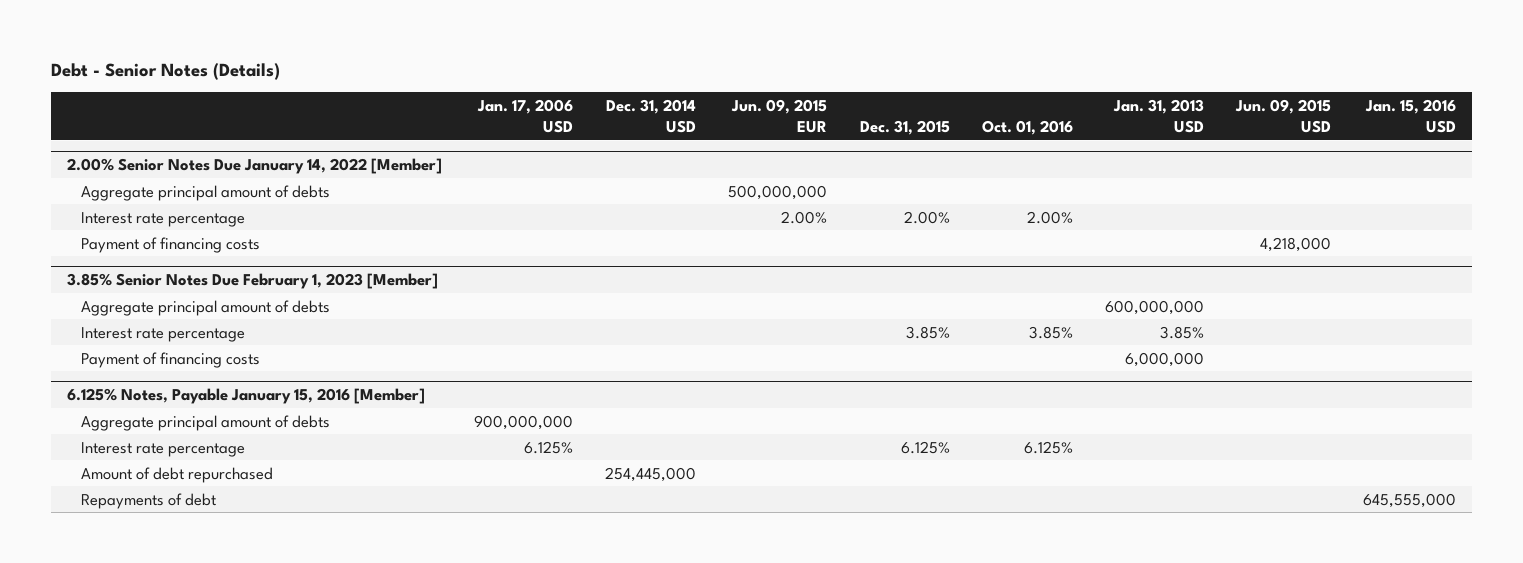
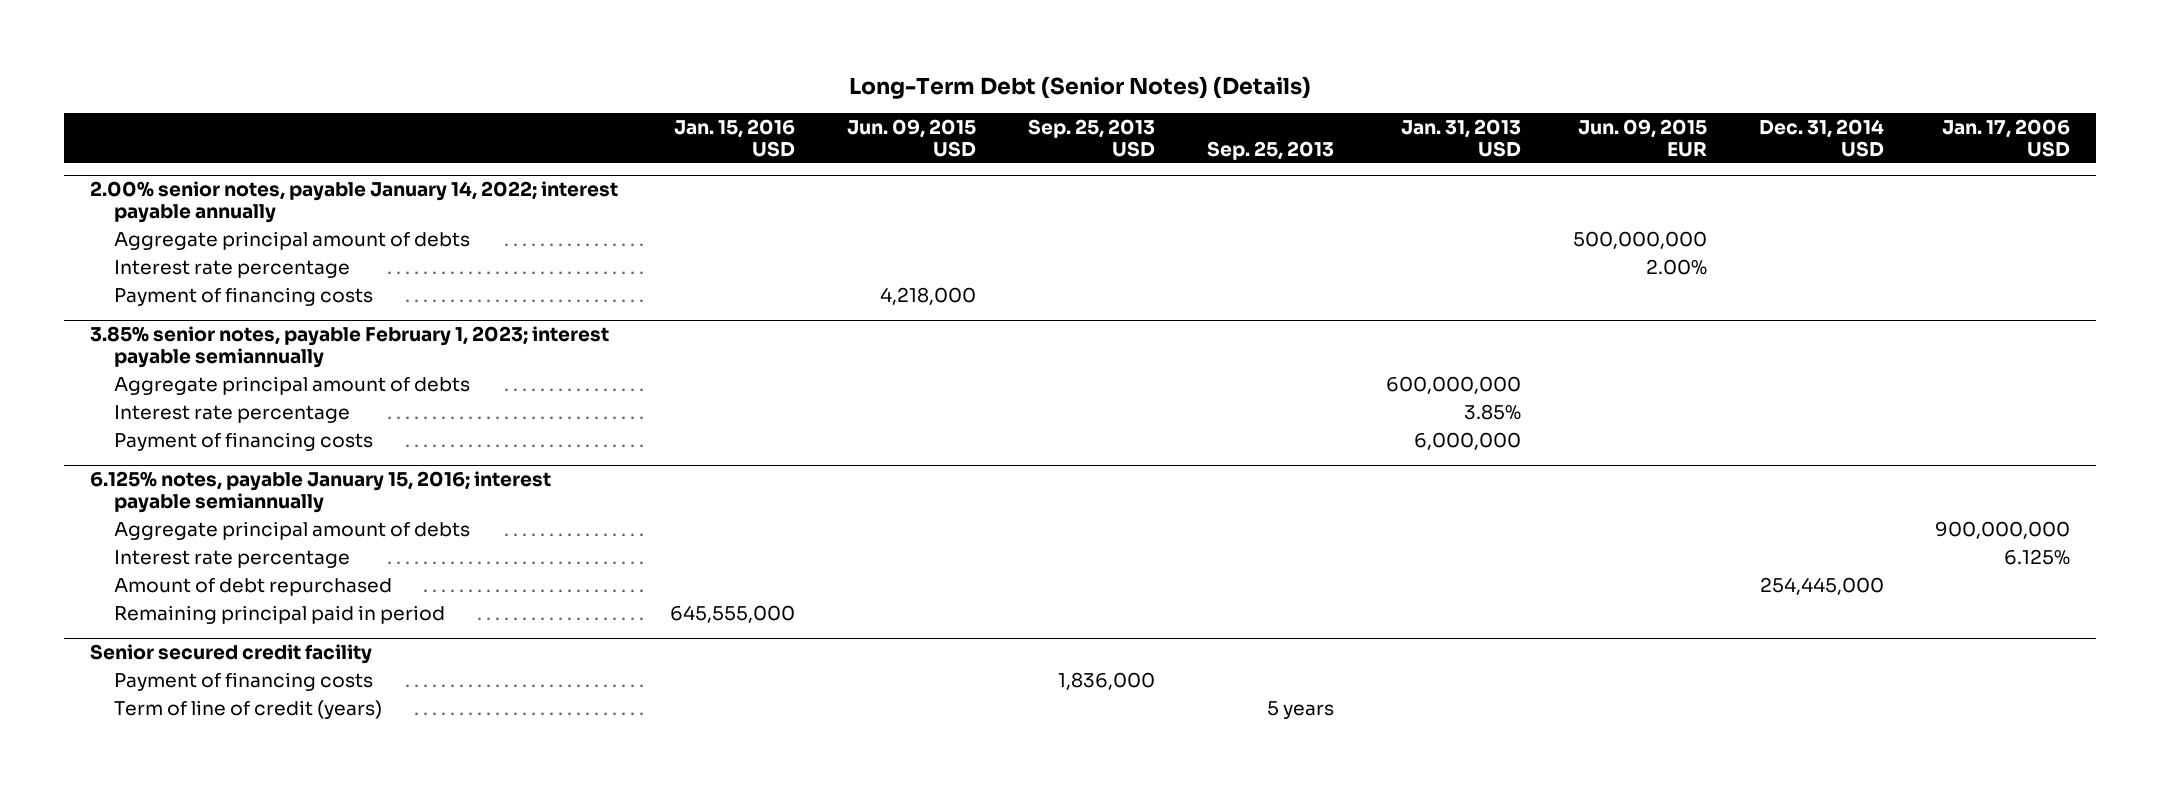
- Debt - Senior Notes (Details)
+ Long-Term Debt (Senior Notes) (Details)
- | Jan. 17, 2006 USD | Dec. 31, 2014 USD | Jun. 09, 2015 EUR | Dec. 31, 2015 | Oct. 01, 2016 | Jan. 31, 2013 USD | Jun. 09, 2015 USD | Jan. 15, 2016 USD
+ | Jan. 15, 2016 USD | Jun. 09, 2015 USD | Sep. 25, 2013 USD | Sep. 25, 2013 | Jan. 31, 2013 USD | Jun. 09, 2015 EUR | Dec. 31, 2014 USD | Jan. 17, 2006 USD
- 2.00% Senior Notes Due January 14, 2022 [Member]
+ 2.00% senior notes, payable January 14, 2022; interest payable annually
- 3.85% Senior Notes Due February 1, 2023 [Member]
+ 3.85% senior notes, payable February 1, 2023; interest payable semiannually
- 6.125% Notes, Payable January 15, 2016 [Member]
+ 6.125% notes, payable January 15, 2016; interest payable semiannually
- Repayments of debt | | | | | | | | 645,555,000
+ Remaining principal paid in period | 645,555,000 | | | | | | |
+ Senior secured credit facility
+ Payment of financing costs | | | 1,836,000 | | | | |
+ Term of line of credit (years) | | | | 5 years | | | |

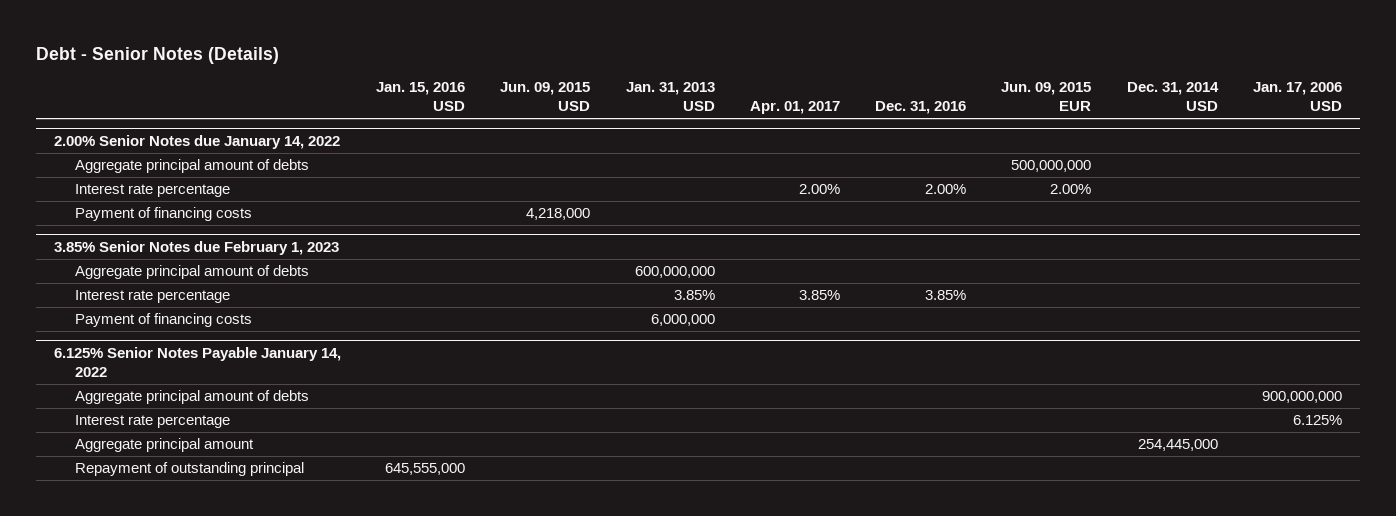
- Long-Term Debt (Senior Notes) (Details)
+ Debt - Senior Notes (Details)
- | Jan. 15, 2016 USD | Jun. 09, 2015 USD | Sep. 25, 2013 USD | Sep. 25, 2013 | Jan. 31, 2013 USD | Jun. 09, 2015 EUR | Dec. 31, 2014 USD | Jan. 17, 2006 USD
+ | Jan. 15, 2016 USD | Jun. 09, 2015 USD | Jan. 31, 2013 USD | Apr. 01, 2017 | Dec. 31, 2016 | Jun. 09, 2015 EUR | Dec. 31, 2014 USD | Jan. 17, 2006 USD
- 2.00% senior notes, payable January 14, 2022; interest payable annually
+ 2.00% Senior Notes due January 14, 2022
- 3.85% senior notes, payable February 1, 2023; interest payable semiannually
+ 3.85% Senior Notes due February 1, 2023
- 6.125% notes, payable January 15, 2016; interest payable semiannually
+ 6.125% Senior Notes Payable January 14, 2022
- Amount of debt repurchased | | | | | | | 254,445,000 |
- Remaining principal paid in period | 645,555,000 | | | | | | |
- Senior secured credit facility
- Payment of financing costs | | | 1,836,000 | | | | |
- Term of line of credit (years) | | | | 5 years | | | |
+ Aggregate principal amount | | | | | | | 254,445,000 |
+ Repayment of outstanding principal | 645,555,000 | | | | | | |

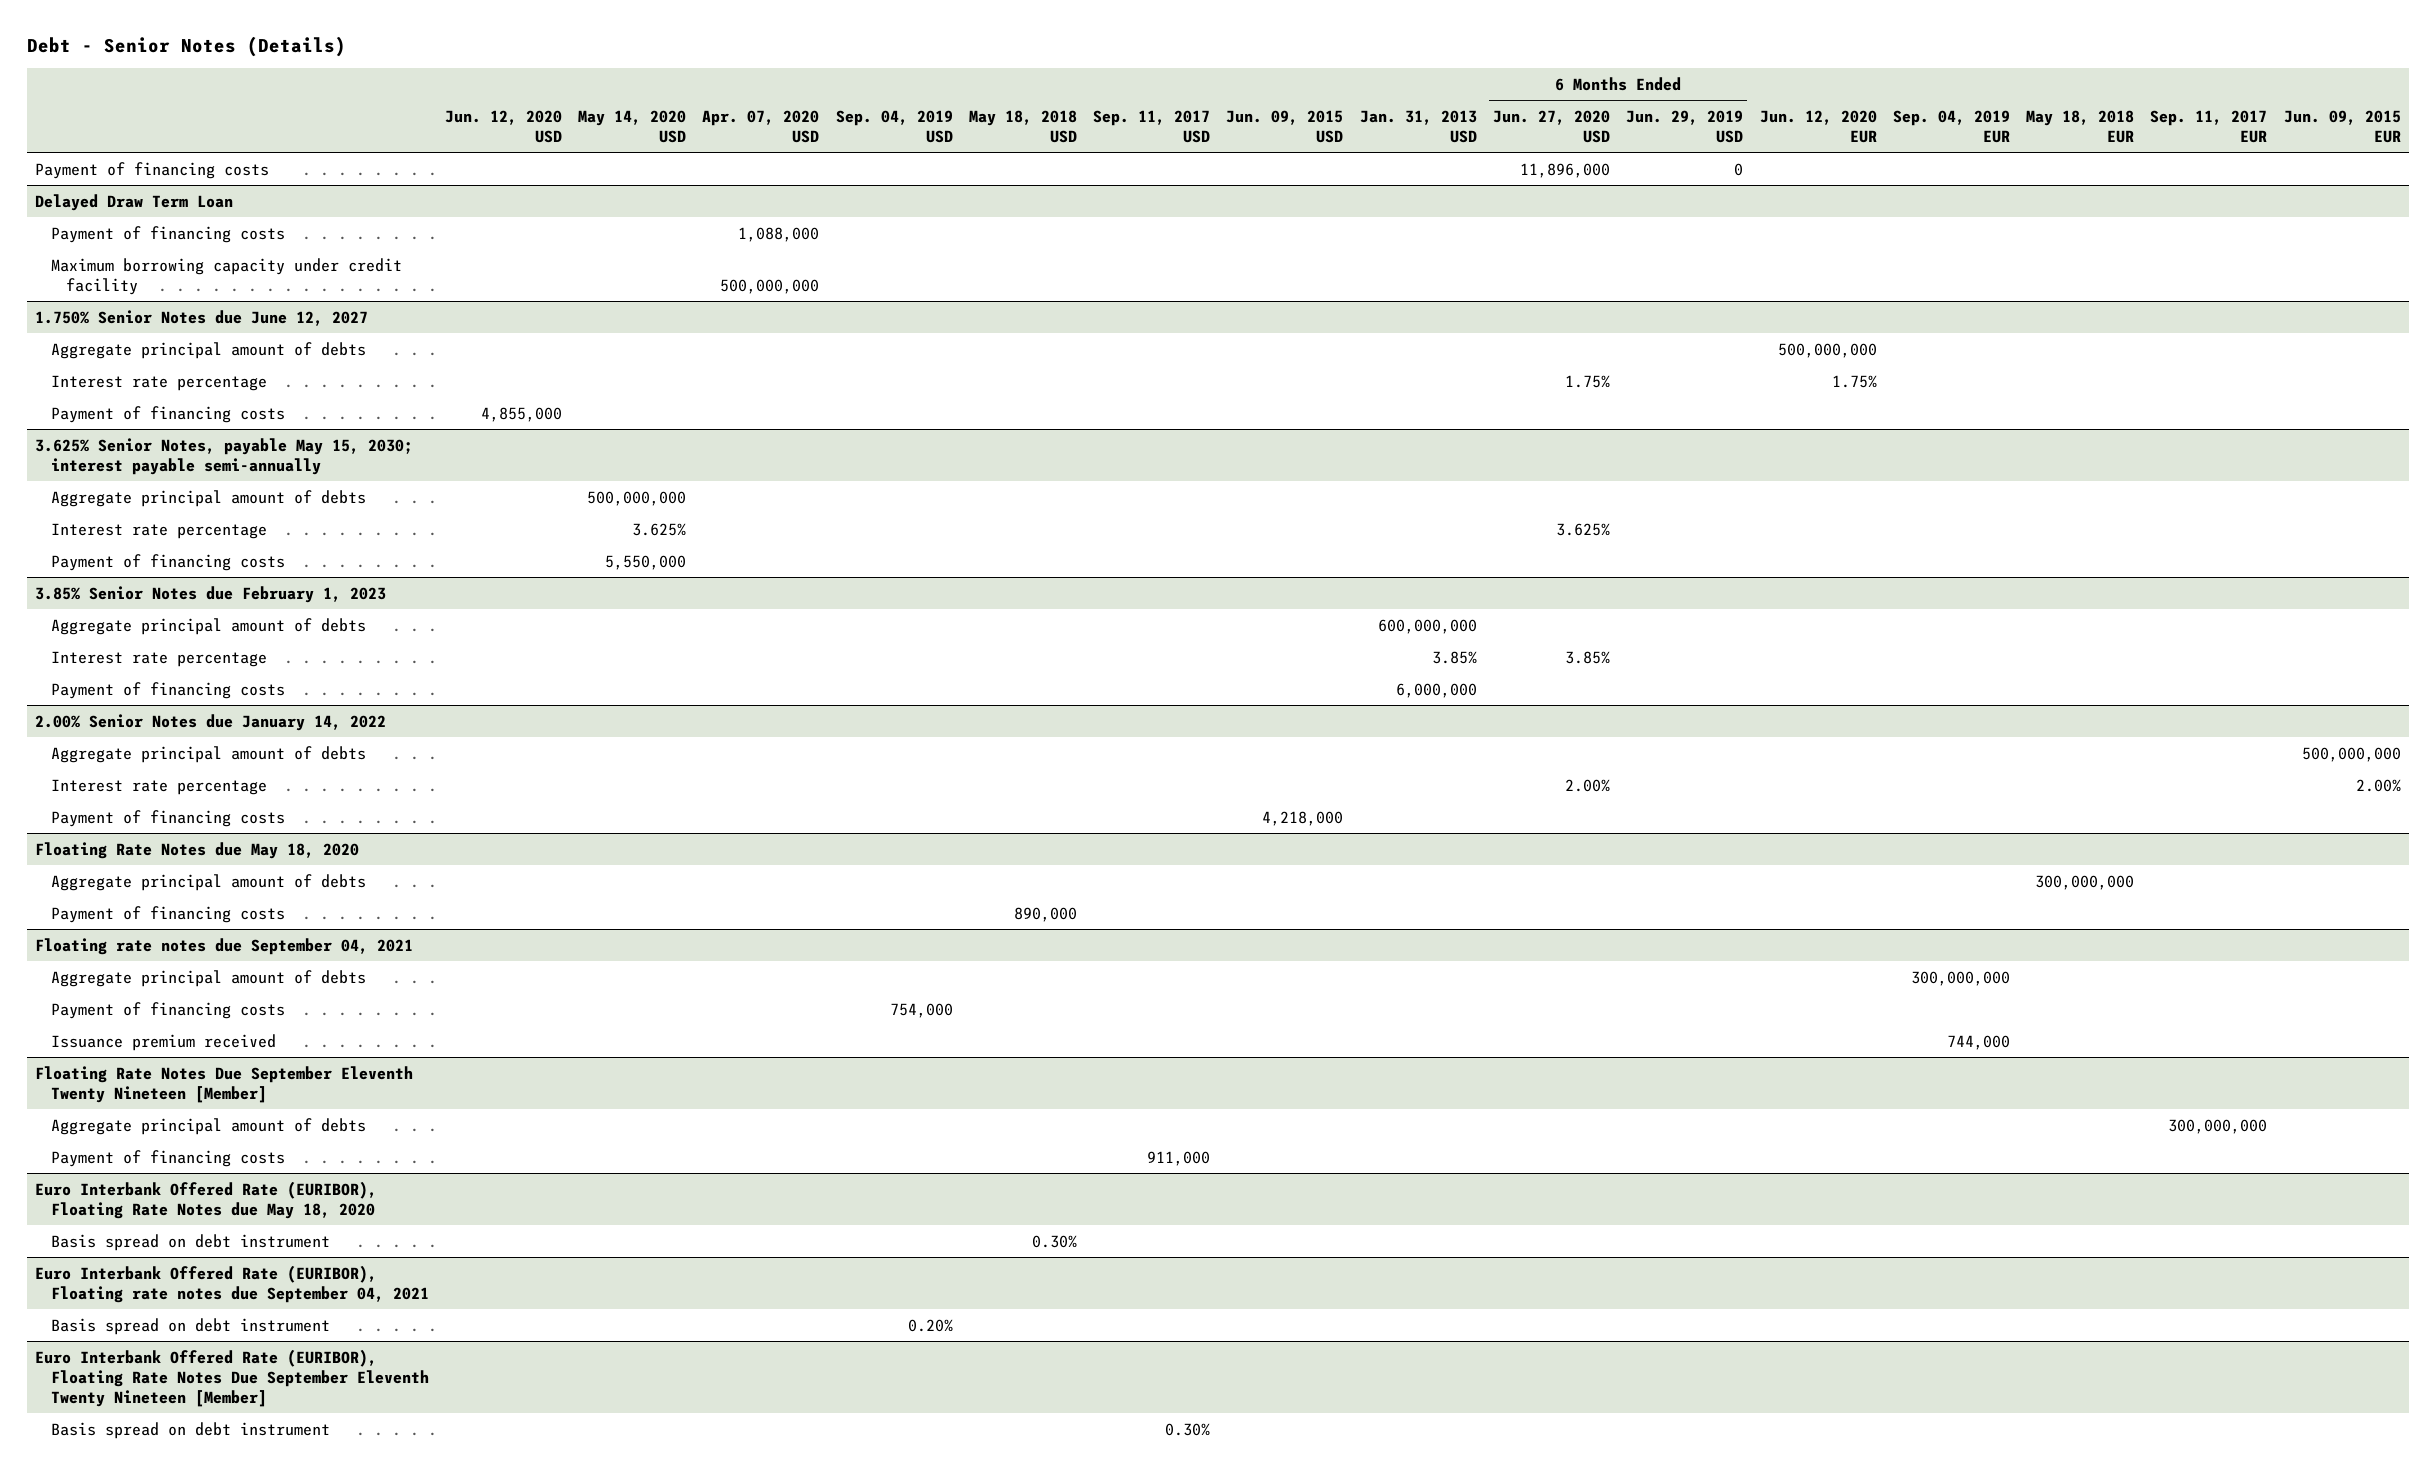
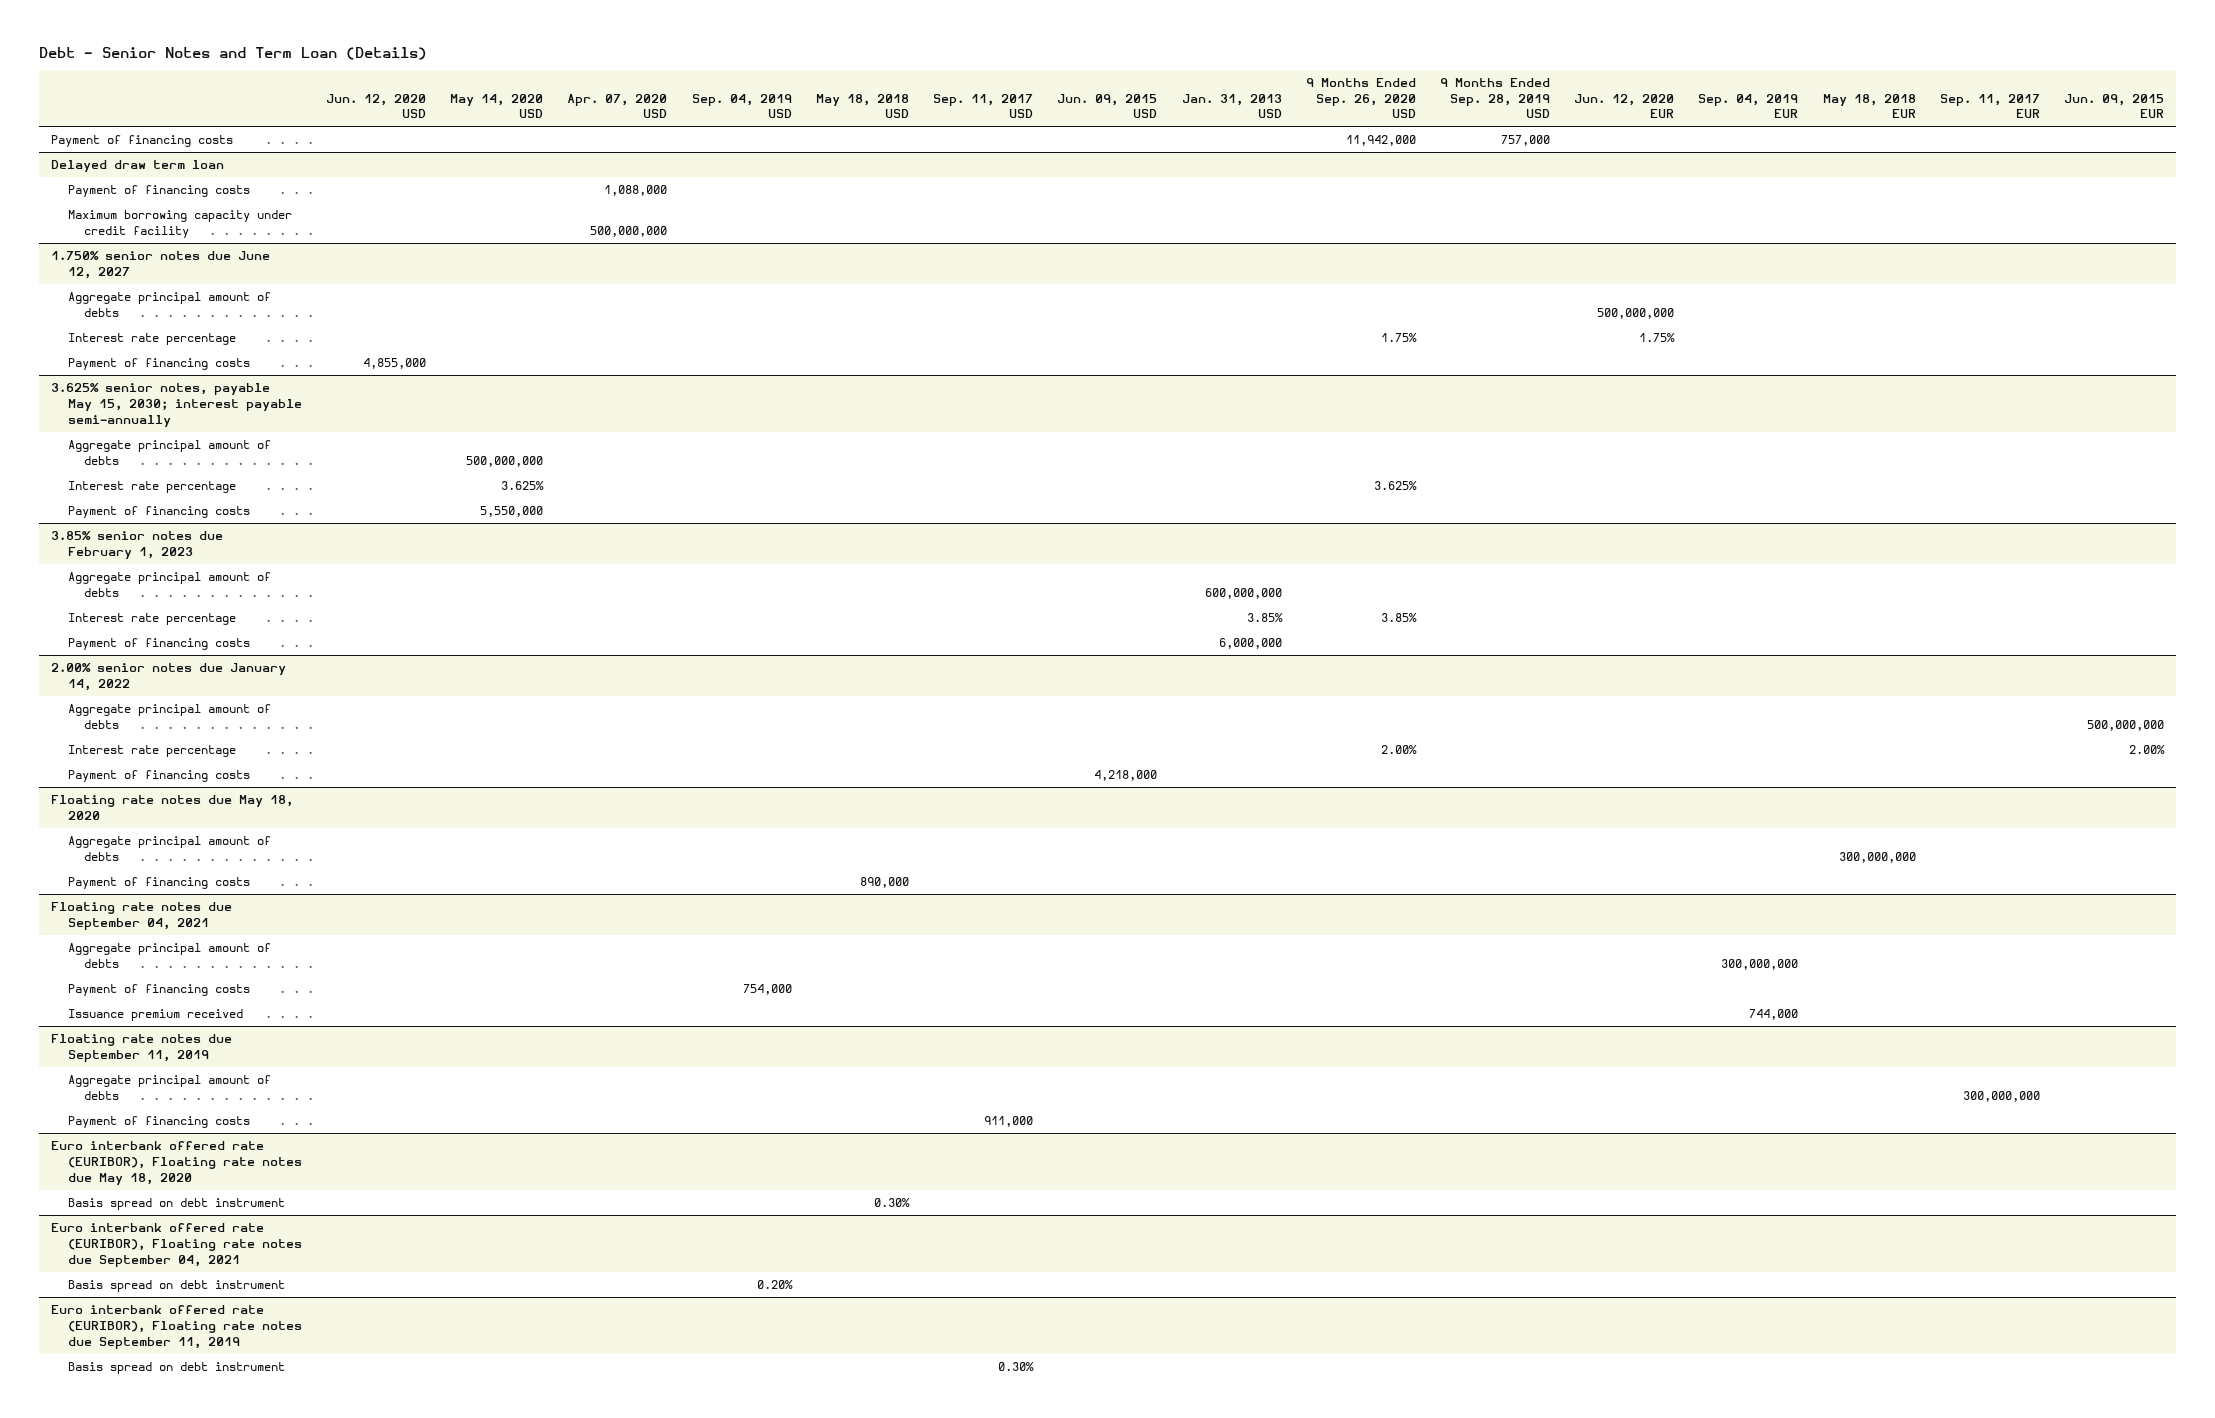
- Debt - Senior Notes (Details)
+ Debt - Senior Notes and Term Loan (Details)
- | Jun. 12, 2020 USD | May 14, 2020 USD | Apr. 07, 2020 USD | Sep. 04, 2019 USD | May 18, 2018 USD | Sep. 11, 2017 USD | Jun. 09, 2015 USD | Jan. 31, 2013 USD | 6 Months Ended Jun. 27, 2020 USD | 6 Months Ended Jun. 29, 2019 USD | Jun. 12, 2020 EUR | Sep. 04, 2019 EUR | May 18, 2018 EUR | Sep. 11, 2017 EUR | Jun. 09, 2015 EUR
+ | Jun. 12, 2020 USD | May 14, 2020 USD | Apr. 07, 2020 USD | Sep. 04, 2019 USD | May 18, 2018 USD | Sep. 11, 2017 USD | Jun. 09, 2015 USD | Jan. 31, 2013 USD | 9 Months Ended Sep. 26, 2020 USD | 9 Months Ended Sep. 28, 2019 USD | Jun. 12, 2020 EUR | Sep. 04, 2019 EUR | May 18, 2018 EUR | Sep. 11, 2017 EUR | Jun. 09, 2015 EUR
- Delayed Draw Term Loan
+ Delayed draw term loan
- 1.750% Senior Notes due June 12, 2027
+ 1.750% senior notes due June 12, 2027
- 3.625% Senior Notes, payable May 15, 2030; interest payable semi-annually
+ 3.625% senior notes, payable May 15, 2030; interest payable semi-annually
- 3.85% Senior Notes due February 1, 2023
+ 3.85% senior notes due February 1, 2023
- 2.00% Senior Notes due January 14, 2022
+ 2.00% senior notes due January 14, 2022
- Floating Rate Notes due May 18, 2020
+ Floating rate notes due May 18, 2020
- Floating Rate Notes Due September Eleventh Twenty Nineteen [Member]
+ Floating rate notes due September 11, 2019
- Euro Interbank Offered Rate (EURIBOR), Floating Rate Notes due May 18, 2020
+ Euro interbank offered rate (EURIBOR), Floating rate notes due May 18, 2020
- Euro Interbank Offered Rate (EURIBOR), Floating rate notes due September 04, 2021
+ Euro interbank offered rate (EURIBOR), Floating rate notes due September 04, 2021
- Euro Interbank Offered Rate (EURIBOR), Floating Rate Notes Due September Eleventh Twenty Nineteen [Member]
+ Euro interbank offered rate (EURIBOR), Floating rate notes due September 11, 2019

